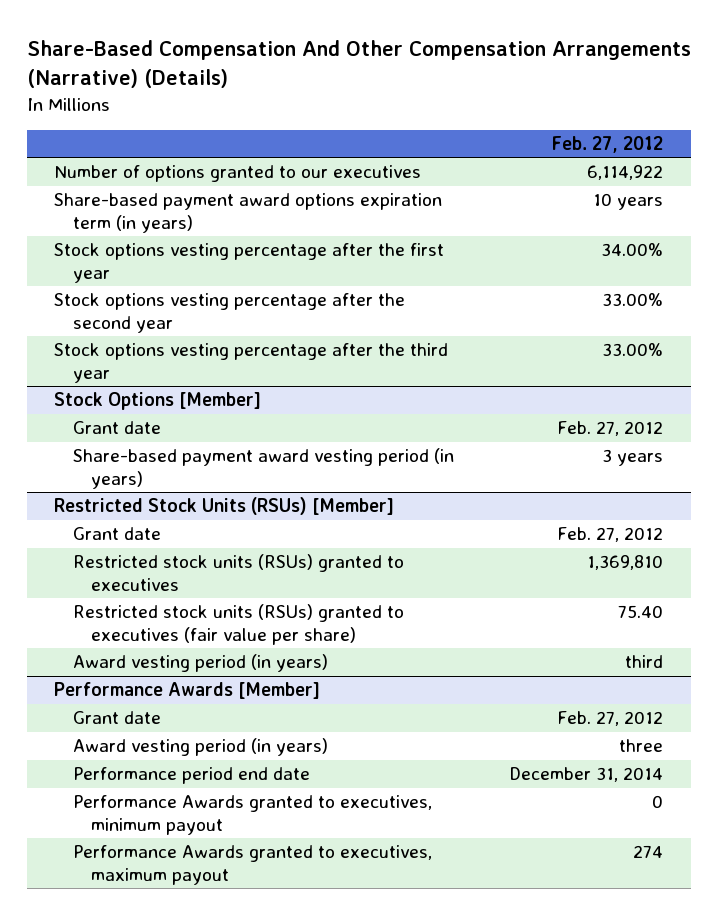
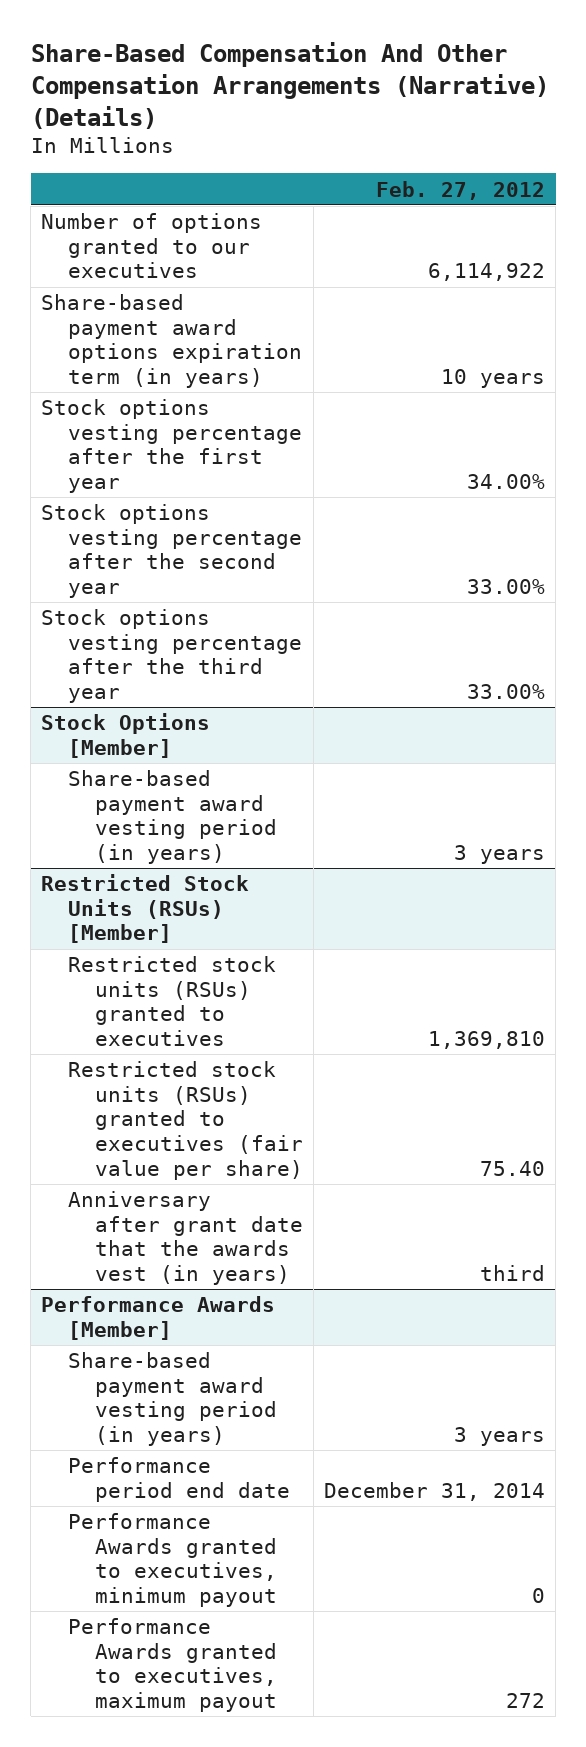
@ Stock Options [Member]
- Grant date | Feb. 27, 2012
@ Restricted Stock Units (RSUs) [Member]
- Grant date | Feb. 27, 2012
- Award vesting period (in years) | third
+ Anniversary after grant date that the awards vest (in years) | third
@ Performance Awards [Member]
- Grant date | Feb. 27, 2012
- Award vesting period (in years) | three
+ Share-based payment award vesting period (in years) | 3 years
- Performance Awards granted to executives, maximum payout | 274
+ Performance Awards granted to executives, maximum payout | 272

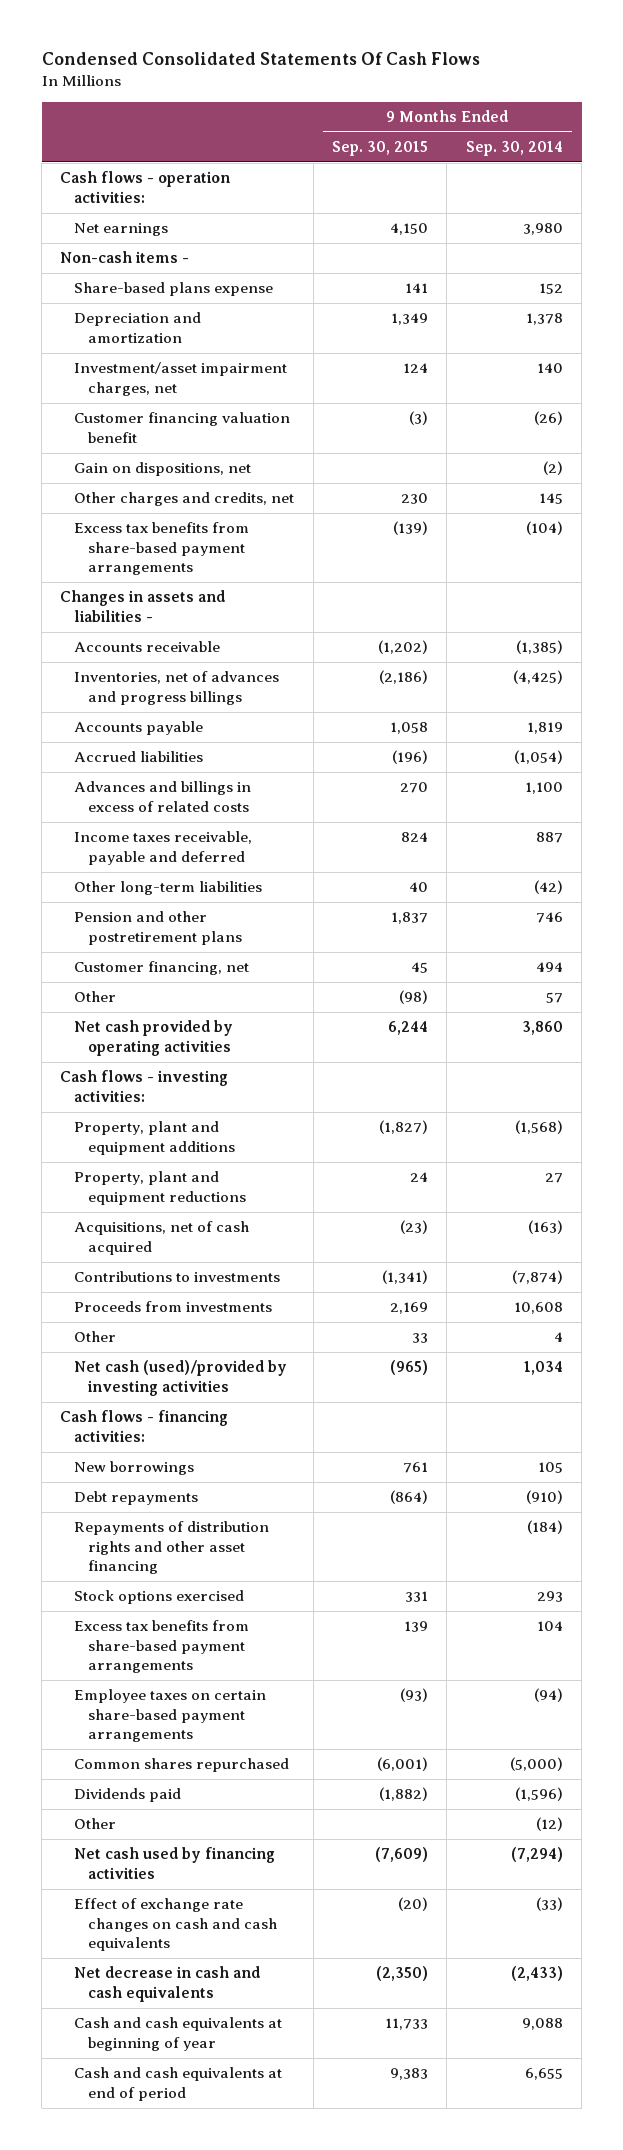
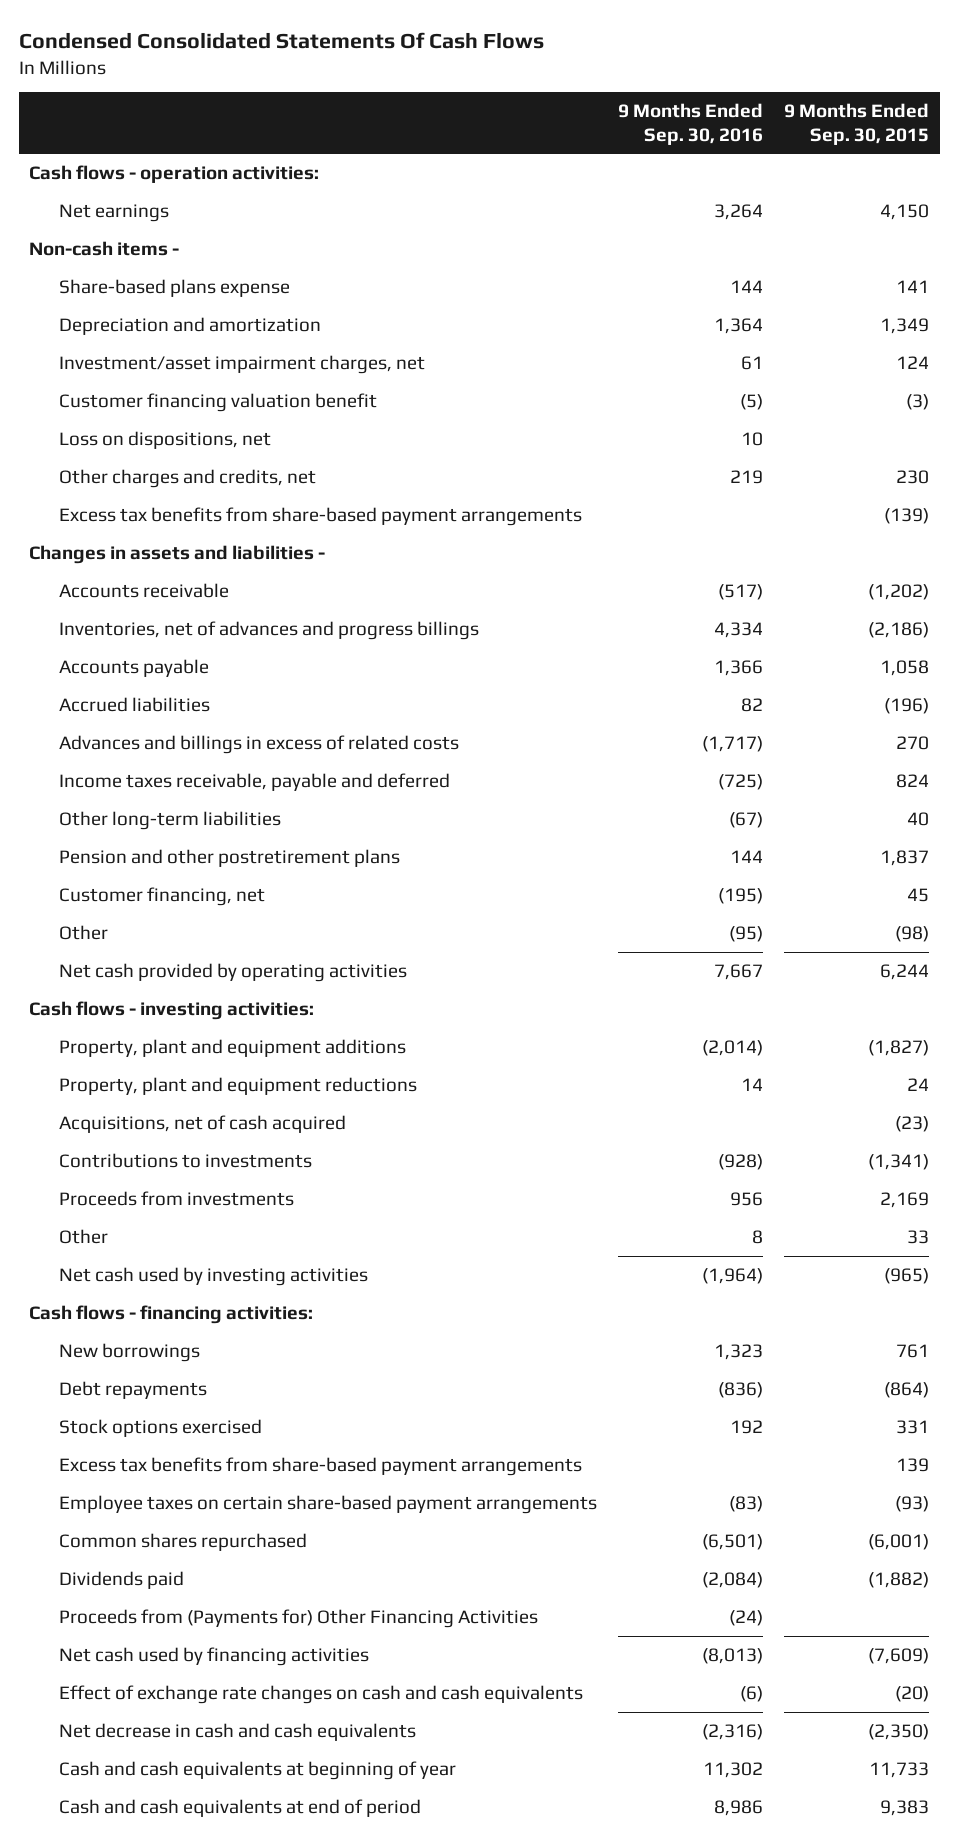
- | 9 Months Ended Sep. 30, 2015 | 9 Months Ended Sep. 30, 2014
+ | 9 Months Ended Sep. 30, 2016 | 9 Months Ended Sep. 30, 2015
- Gain on dispositions, net | | (2)
+ Loss on dispositions, net | 10 |
- Net cash (used)/provided by investing activities | (965) | 1,034
+ Net cash used by investing activities | (1,964) | (965)
- Repayments of distribution rights and other asset financing | | (184)
- Other | | (12)
+ Proceeds from (Payments for) Other Financing Activities | (24) |

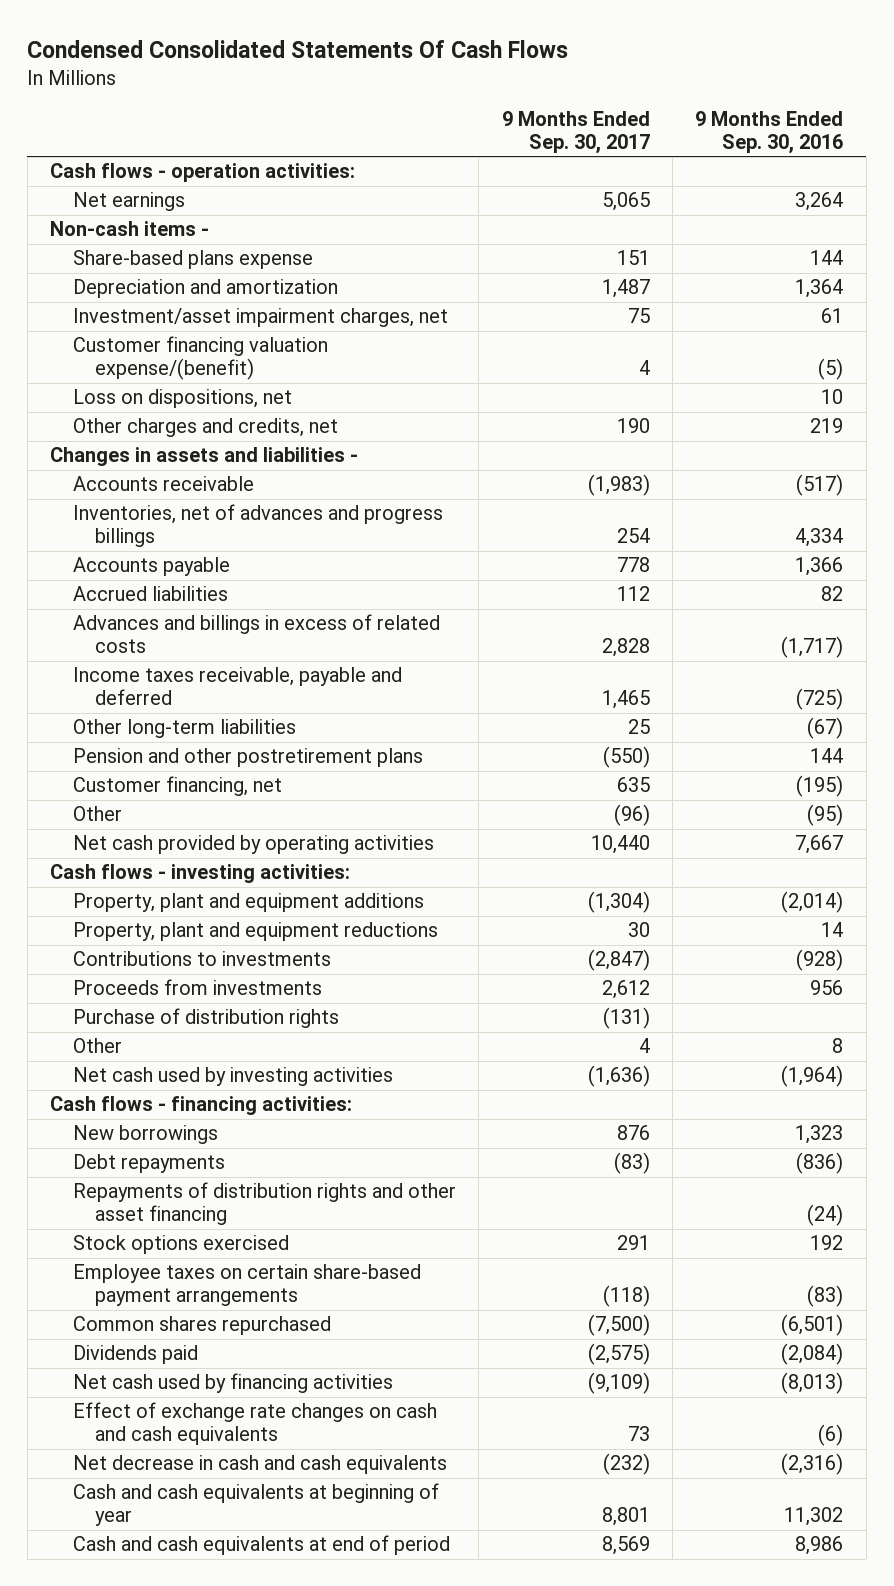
- | 9 Months Ended Sep. 30, 2016 | 9 Months Ended Sep. 30, 2015
+ | 9 Months Ended Sep. 30, 2017 | 9 Months Ended Sep. 30, 2016
- Customer financing valuation benefit | (5) | (3)
+ Customer financing valuation expense/(benefit) | 4 | (5)
- Excess tax benefits from share-based payment arrangements | | (139)
- Acquisitions, net of cash acquired | | (23)
+ Purchase of distribution rights | (131) |
+ Repayments of distribution rights and other asset financing | | (24)
- Excess tax benefits from share-based payment arrangements | | 139
- Proceeds from (Payments for) Other Financing Activities | (24) |

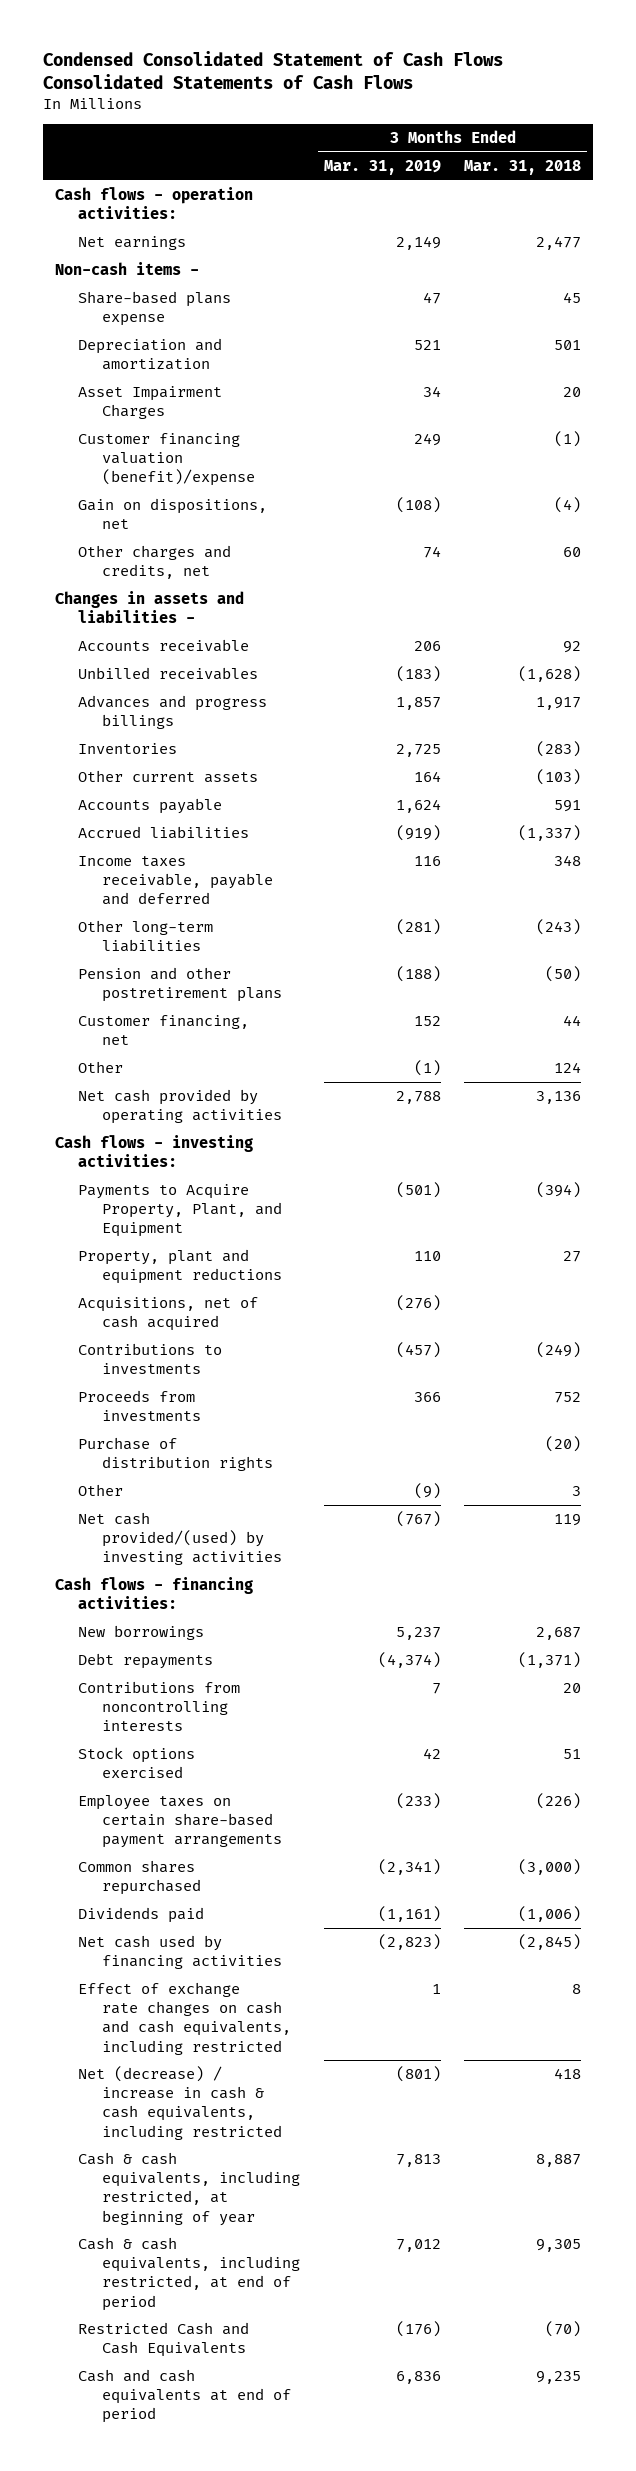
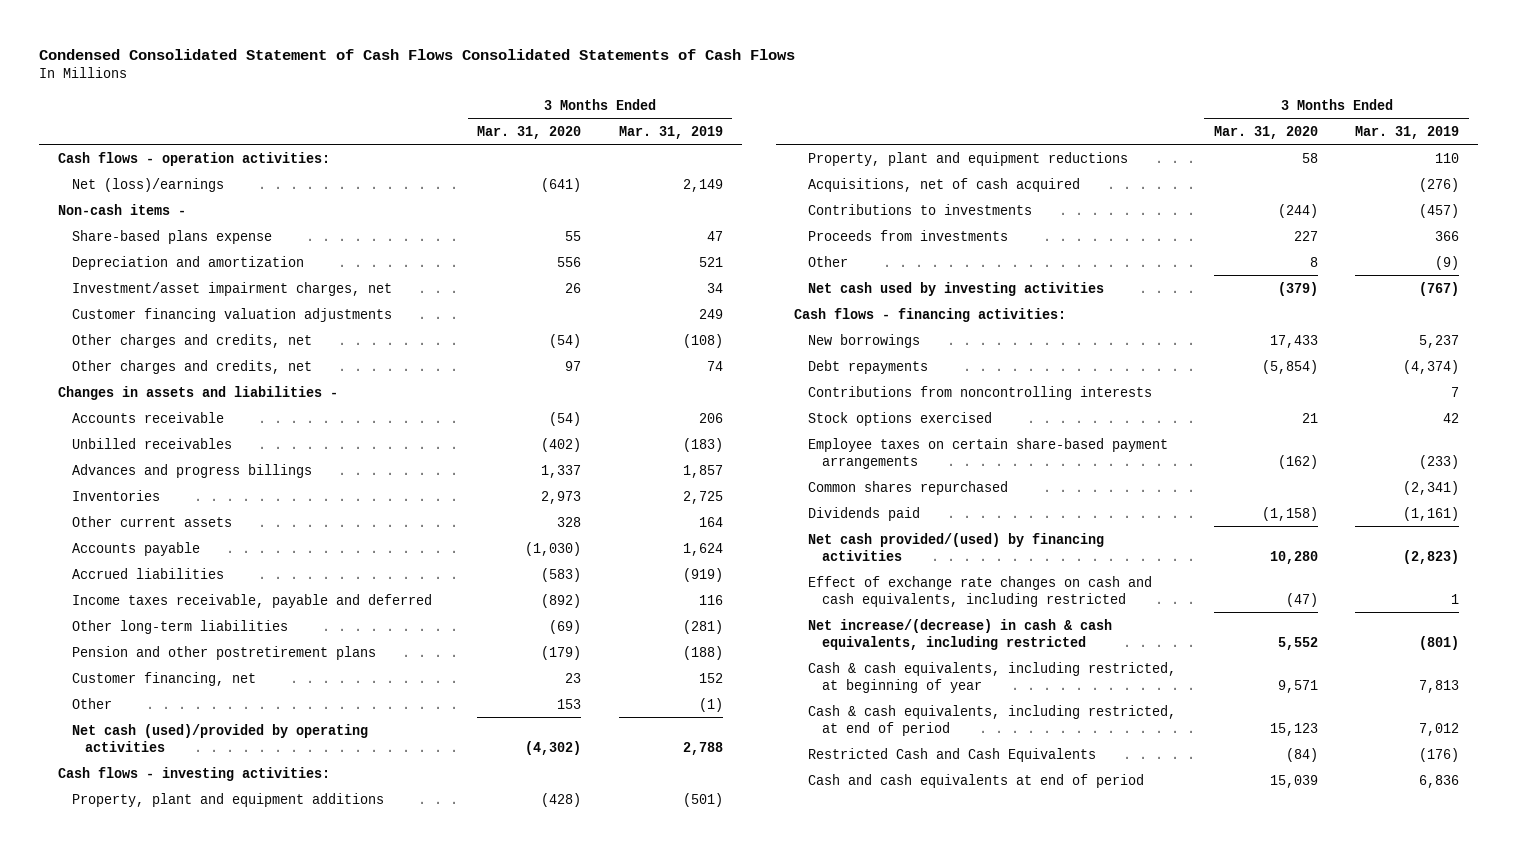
- | 3 Months Ended Mar. 31, 2019 | 3 Months Ended Mar. 31, 2018
+ | 3 Months Ended Mar. 31, 2020 | 3 Months Ended Mar. 31, 2019
- Net earnings | 2,149 | 2,477
+ Net (loss)/earnings | (641) | 2,149
- Asset Impairment Charges | 34 | 20
- Customer financing valuation (benefit)/expense | 249 | (1)
- Gain on dispositions, net | (108) | (4)
+ Investment/asset impairment charges, net | 26 | 34
+ Customer financing valuation adjustments | | 249
+ Other charges and credits, net | (54) | (108)
- Net cash provided by operating activities | 2,788 | 3,136
+ Net cash (used)/provided by operating activities | (4,302) | 2,788
- Payments to Acquire Property, Plant, and Equipment | (501) | (394)
+ Property, plant and equipment additions | (428) | (501)
- Purchase of distribution rights | | (20)
- Net cash provided/(used) by investing activities | (767) | 119
+ Net cash used by investing activities | (379) | (767)
- Net cash used by financing activities | (2,823) | (2,845)
+ Net cash provided/(used) by financing activities | 10,280 | (2,823)
- Net (decrease) / increase in cash & cash equivalents, including restricted | (801) | 418
+ Net increase/(decrease) in cash & cash equivalents, including restricted | 5,552 | (801)

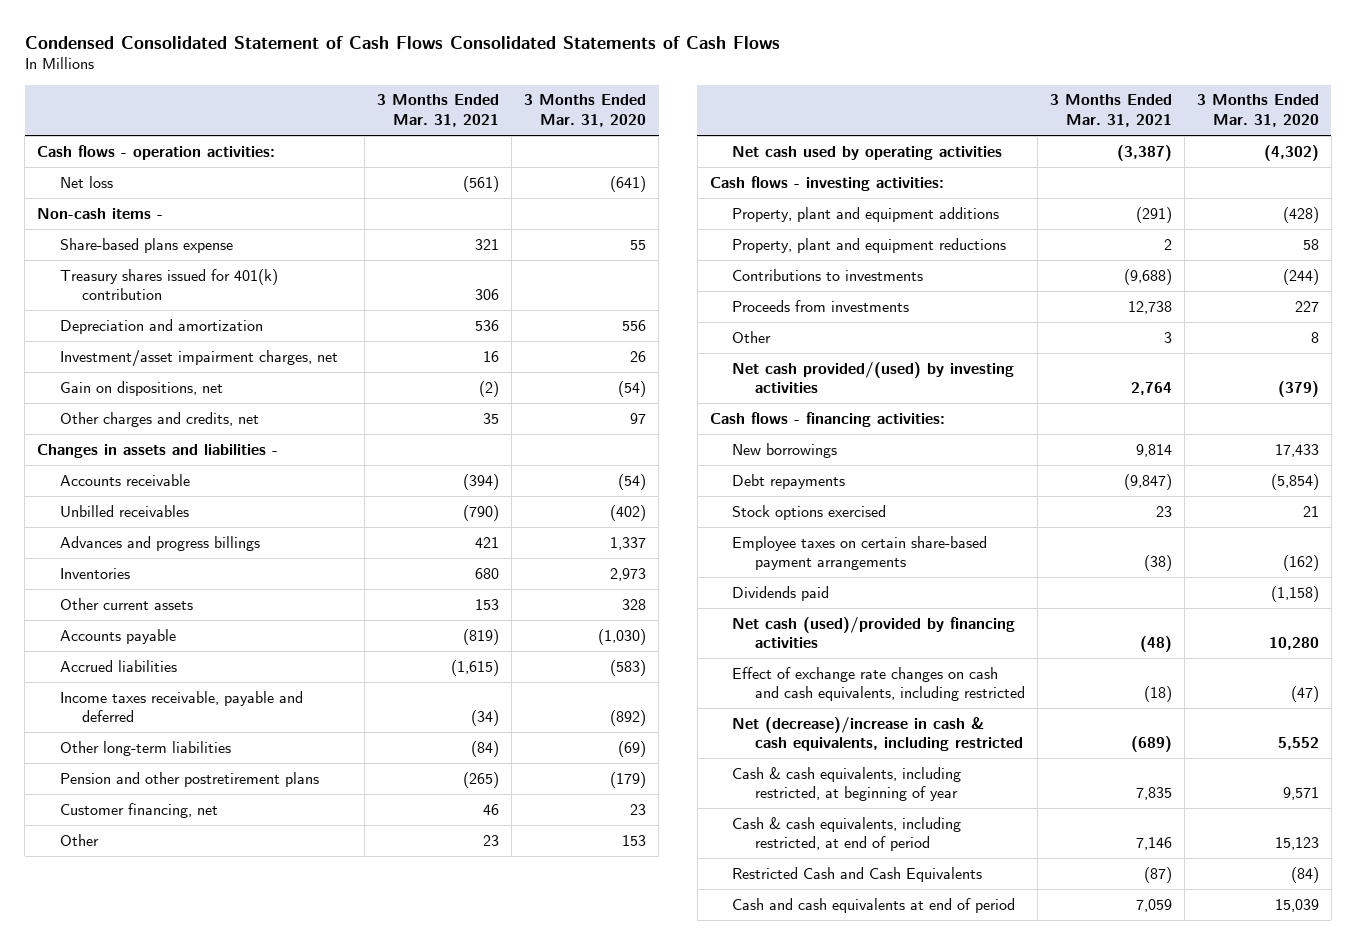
- | 3 Months Ended Mar. 31, 2020 | 3 Months Ended Mar. 31, 2019
+ | 3 Months Ended Mar. 31, 2021 | 3 Months Ended Mar. 31, 2020
- Net (loss)/earnings | (641) | 2,149
+ Net loss | (561) | (641)
+ Treasury shares issued for 401(k) contribution | 306 |
- Customer financing valuation adjustments | | 249
- Other charges and credits, net | (54) | (108)
+ Gain on dispositions, net | (2) | (54)
- Net cash (used)/provided by operating activities | (4,302) | 2,788
+ Net cash used by operating activities | (3,387) | (4,302)
- Acquisitions, net of cash acquired | | (276)
- Net cash used by investing activities | (379) | (767)
+ Net cash provided/(used) by investing activities | 2,764 | (379)
- Contributions from noncontrolling interests | | 7
- Common shares repurchased | | (2,341)
- Net cash provided/(used) by financing activities | 10,280 | (2,823)
+ Net cash (used)/provided by financing activities | (48) | 10,280
- Net increase/(decrease) in cash & cash equivalents, including restricted | 5,552 | (801)
+ Net (decrease)/increase in cash & cash equivalents, including restricted | (689) | 5,552

